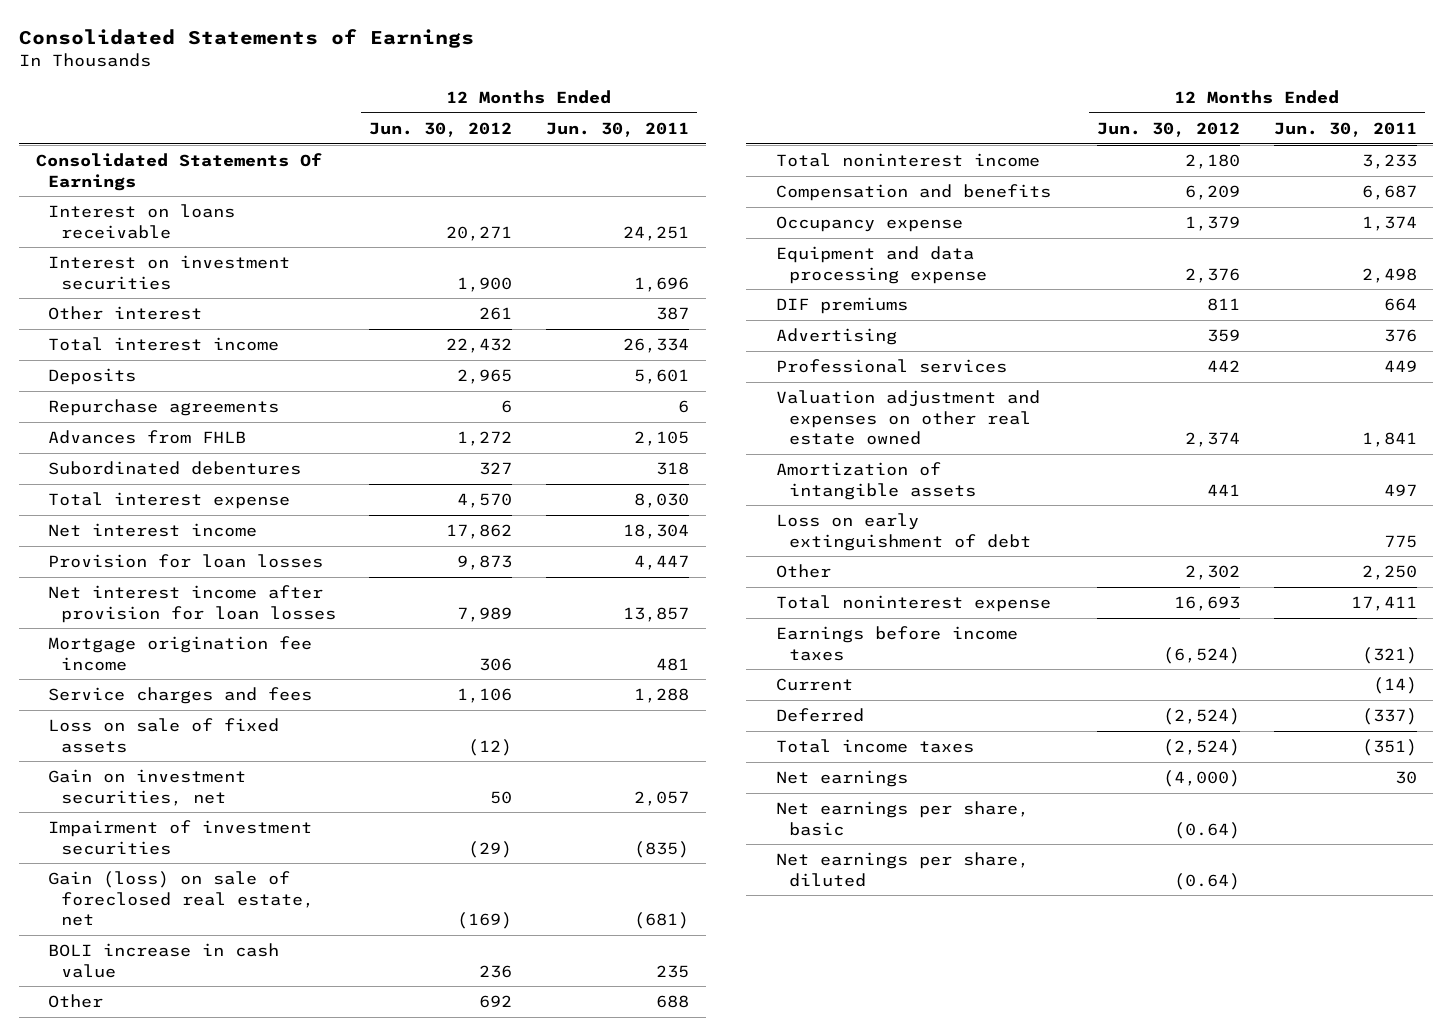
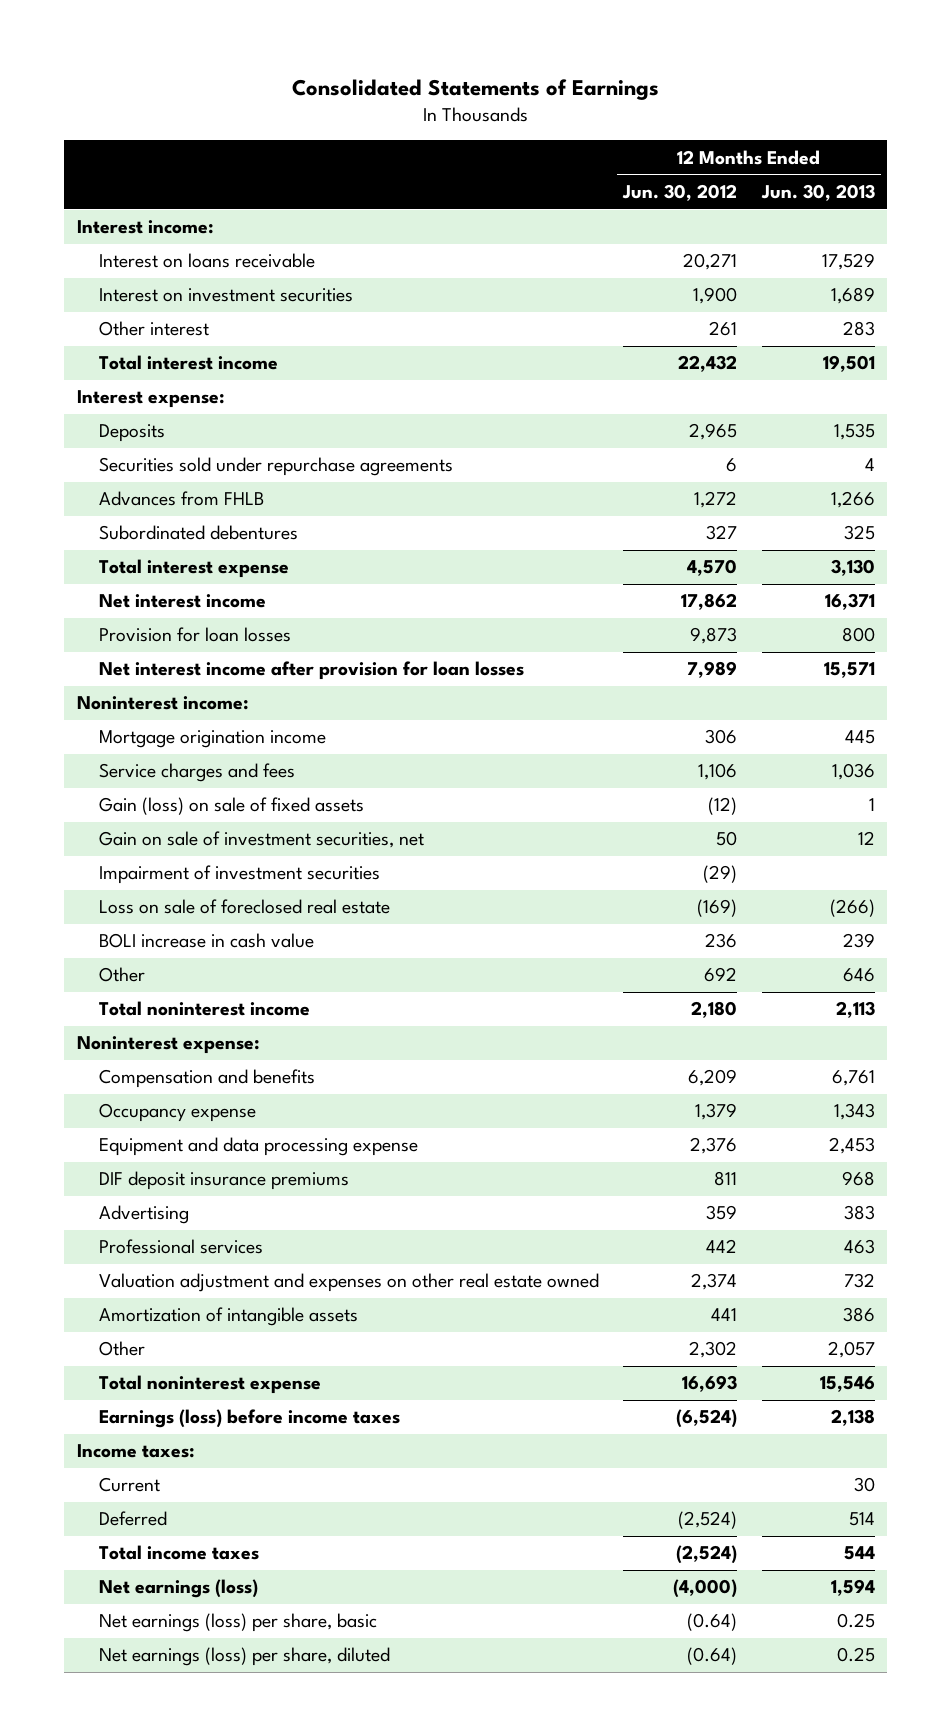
- | 12 Months Ended Jun. 30, 2012 | 12 Months Ended Jun. 30, 2011
+ | 12 Months Ended Jun. 30, 2012 | 12 Months Ended Jun. 30, 2013
- Consolidated Statements Of Earnings
+ Interest income:
+ Interest expense:
- Repurchase agreements | 6 | 6
+ Securities sold under repurchase agreements | 6 | 4
- Mortgage origination fee income | 306 | 481
+ Noninterest income:
+ Mortgage origination income | 306 | 445
- Loss on sale of fixed assets | (12) |
- Gain on investment securities, net | 50 | 2,057
+ Gain (loss) on sale of fixed assets | (12) | 1
+ Gain on sale of investment securities, net | 50 | 12
- Gain (loss) on sale of foreclosed real estate, net | (169) | (681)
+ Loss on sale of foreclosed real estate | (169) | (266)
+ Noninterest expense:
- DIF premiums | 811 | 664
+ DIF deposit insurance premiums | 811 | 968
- Loss on early extinguishment of debt | | 775
- Earnings before income taxes | (6,524) | (321)
+ Earnings (loss) before income taxes | (6,524) | 2,138
+ Income taxes:
- Net earnings | (4,000) | 30
- Net earnings per share, basic | (0.64) |
- Net earnings per share, diluted | (0.64) |
+ Net earnings (loss) | (4,000) | 1,594
+ Net earnings (loss) per share, basic | (0.64) | 0.25
+ Net earnings (loss) per share, diluted | (0.64) | 0.25

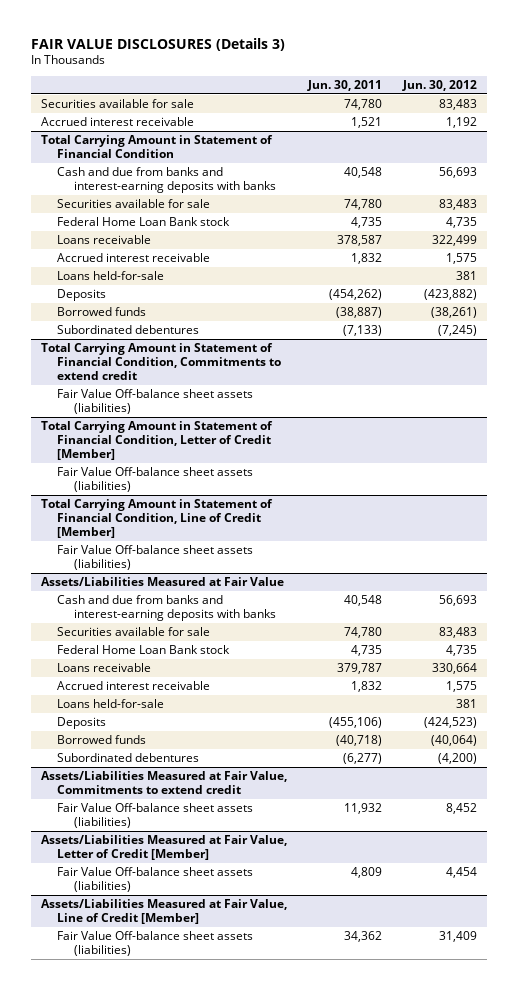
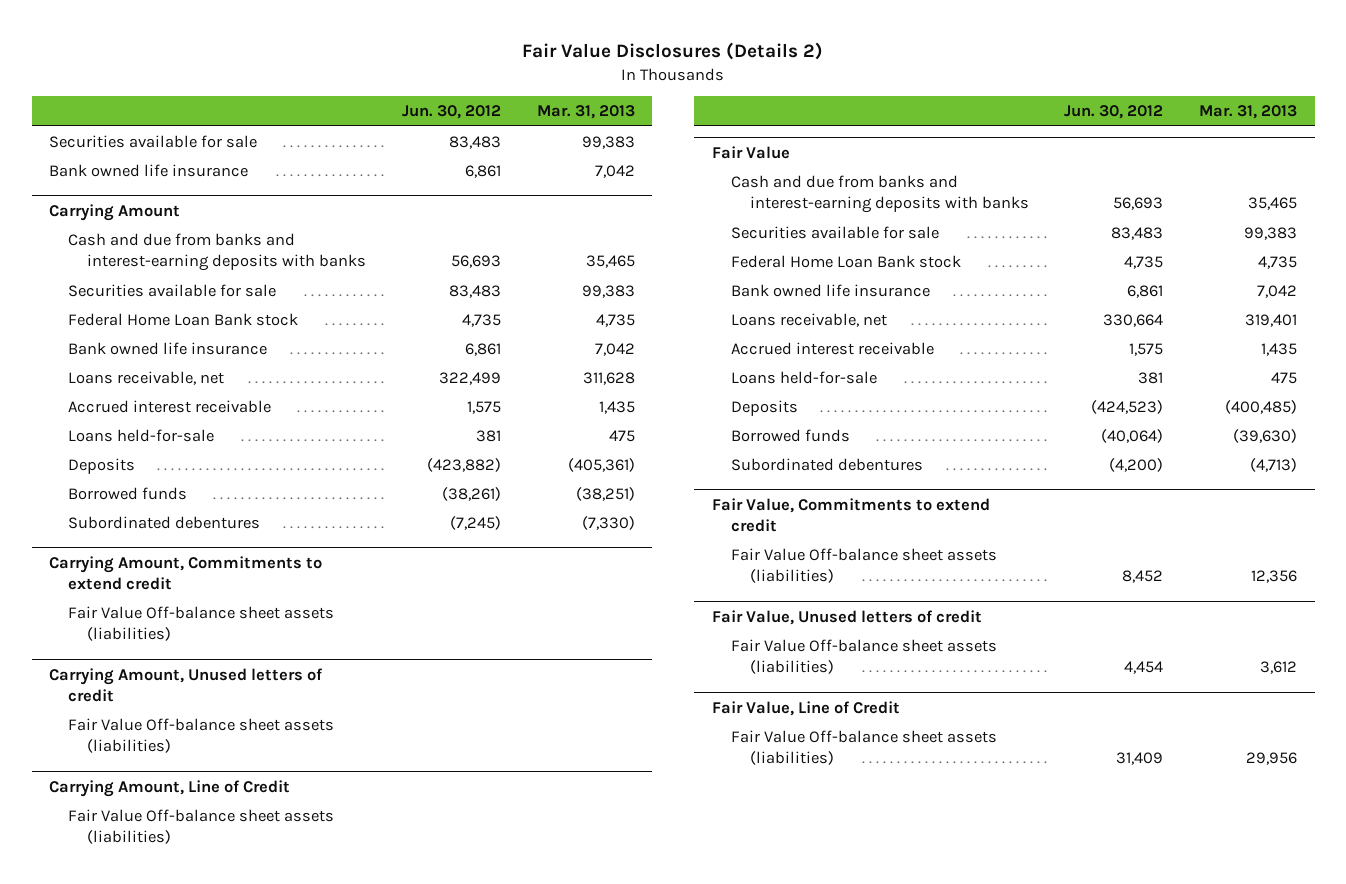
- FAIR VALUE DISCLOSURES (Details 3)
+ Fair Value Disclosures (Details 2)
- | Jun. 30, 2011 | Jun. 30, 2012
+ | Jun. 30, 2012 | Mar. 31, 2013
- Accrued interest receivable | 1,521 | 1,192
- Total Carrying Amount in Statement of Financial Condition
+ Bank owned life insurance | 6,861 | 7,042
+ Carrying Amount
- Loans receivable | 378,587 | 322,499
+ Bank owned life insurance | 6,861 | 7,042
+ Loans receivable, net | 322,499 | 311,628
- Total Carrying Amount in Statement of Financial Condition, Commitments to extend credit
+ Carrying Amount, Commitments to extend credit
- Total Carrying Amount in Statement of Financial Condition, Letter of Credit [Member]
+ Carrying Amount, Unused letters of credit
- Total Carrying Amount in Statement of Financial Condition, Line of Credit [Member]
+ Carrying Amount, Line of Credit
- Assets/Liabilities Measured at Fair Value
+ Fair Value
- Loans receivable | 379,787 | 330,664
+ Bank owned life insurance | 6,861 | 7,042
+ Loans receivable, net | 330,664 | 319,401
- Assets/Liabilities Measured at Fair Value, Commitments to extend credit
+ Fair Value, Commitments to extend credit
- Assets/Liabilities Measured at Fair Value, Letter of Credit [Member]
+ Fair Value, Unused letters of credit
- Assets/Liabilities Measured at Fair Value, Line of Credit [Member]
+ Fair Value, Line of Credit

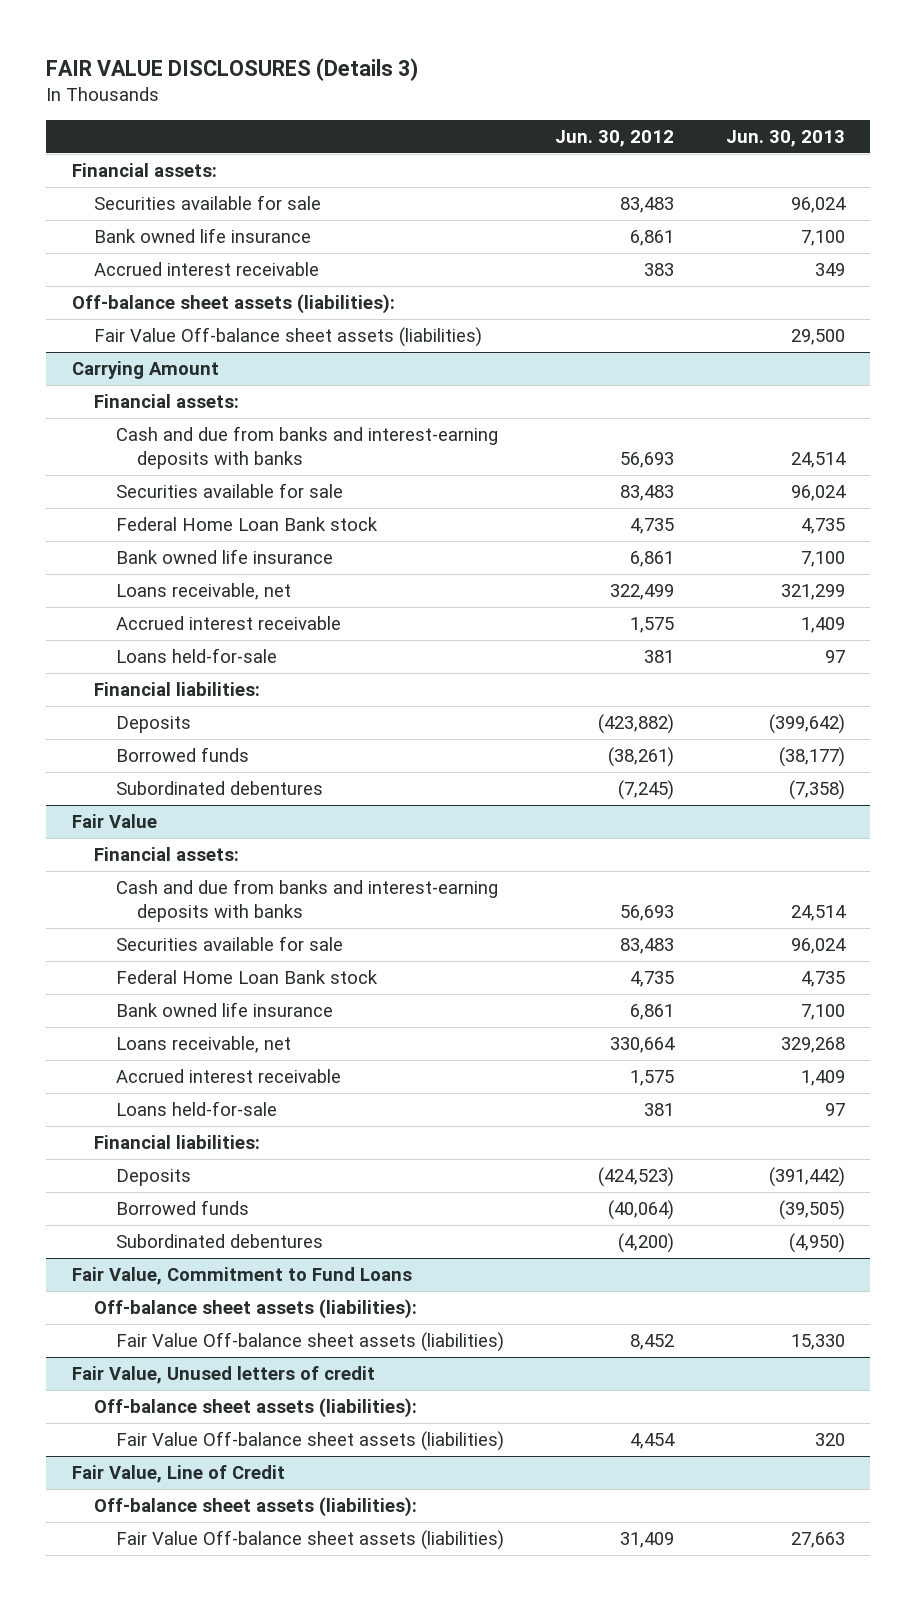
- Fair Value Disclosures (Details 2)
+ FAIR VALUE DISCLOSURES (Details 3)
- | Jun. 30, 2012 | Mar. 31, 2013
+ | Jun. 30, 2012 | Jun. 30, 2013
+ Financial assets:
+ Accrued interest receivable | 383 | 349
+ Off-balance sheet assets (liabilities):
+ Fair Value Off-balance sheet assets (liabilities) | | 29,500
@ Carrying Amount
+ Financial assets:
+ Financial liabilities:
- Carrying Amount, Commitments to extend credit
- Fair Value Off-balance sheet assets (liabilities)
- Carrying Amount, Unused letters of credit
- Fair Value Off-balance sheet assets (liabilities)
- Carrying Amount, Line of Credit
- Fair Value Off-balance sheet assets (liabilities)
@ Fair Value
+ Financial assets:
+ Financial liabilities:
- Fair Value, Commitments to extend credit
+ Fair Value, Commitment to Fund Loans
+ Off-balance sheet assets (liabilities):
@ Fair Value, Unused letters of credit
+ Off-balance sheet assets (liabilities):
@ Fair Value, Line of Credit
+ Off-balance sheet assets (liabilities):

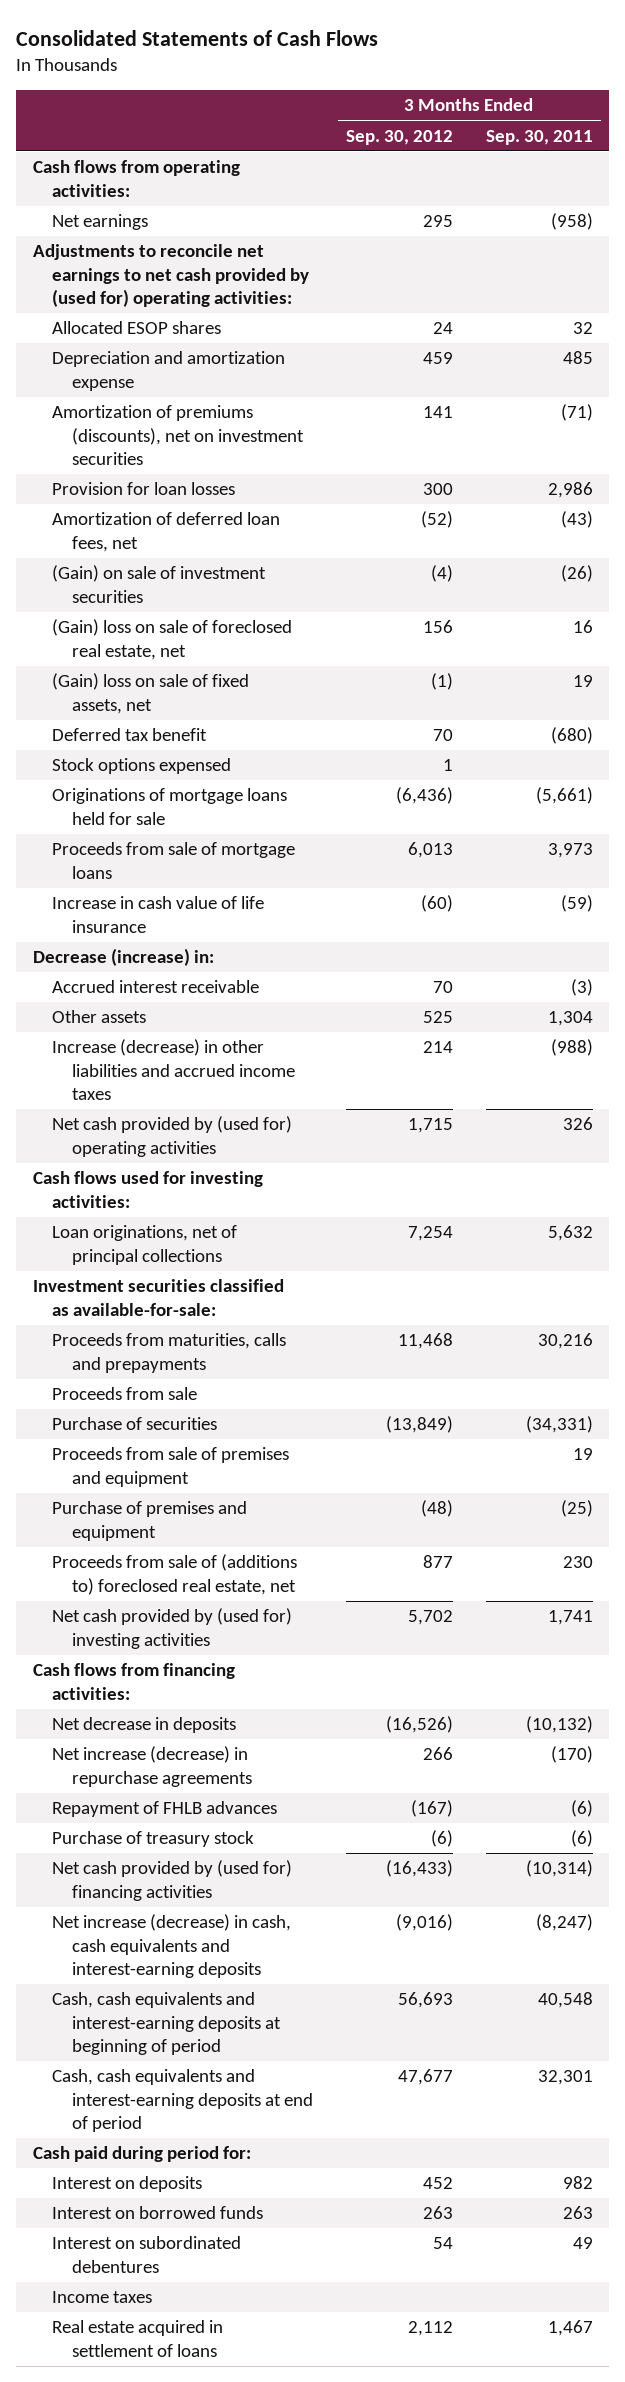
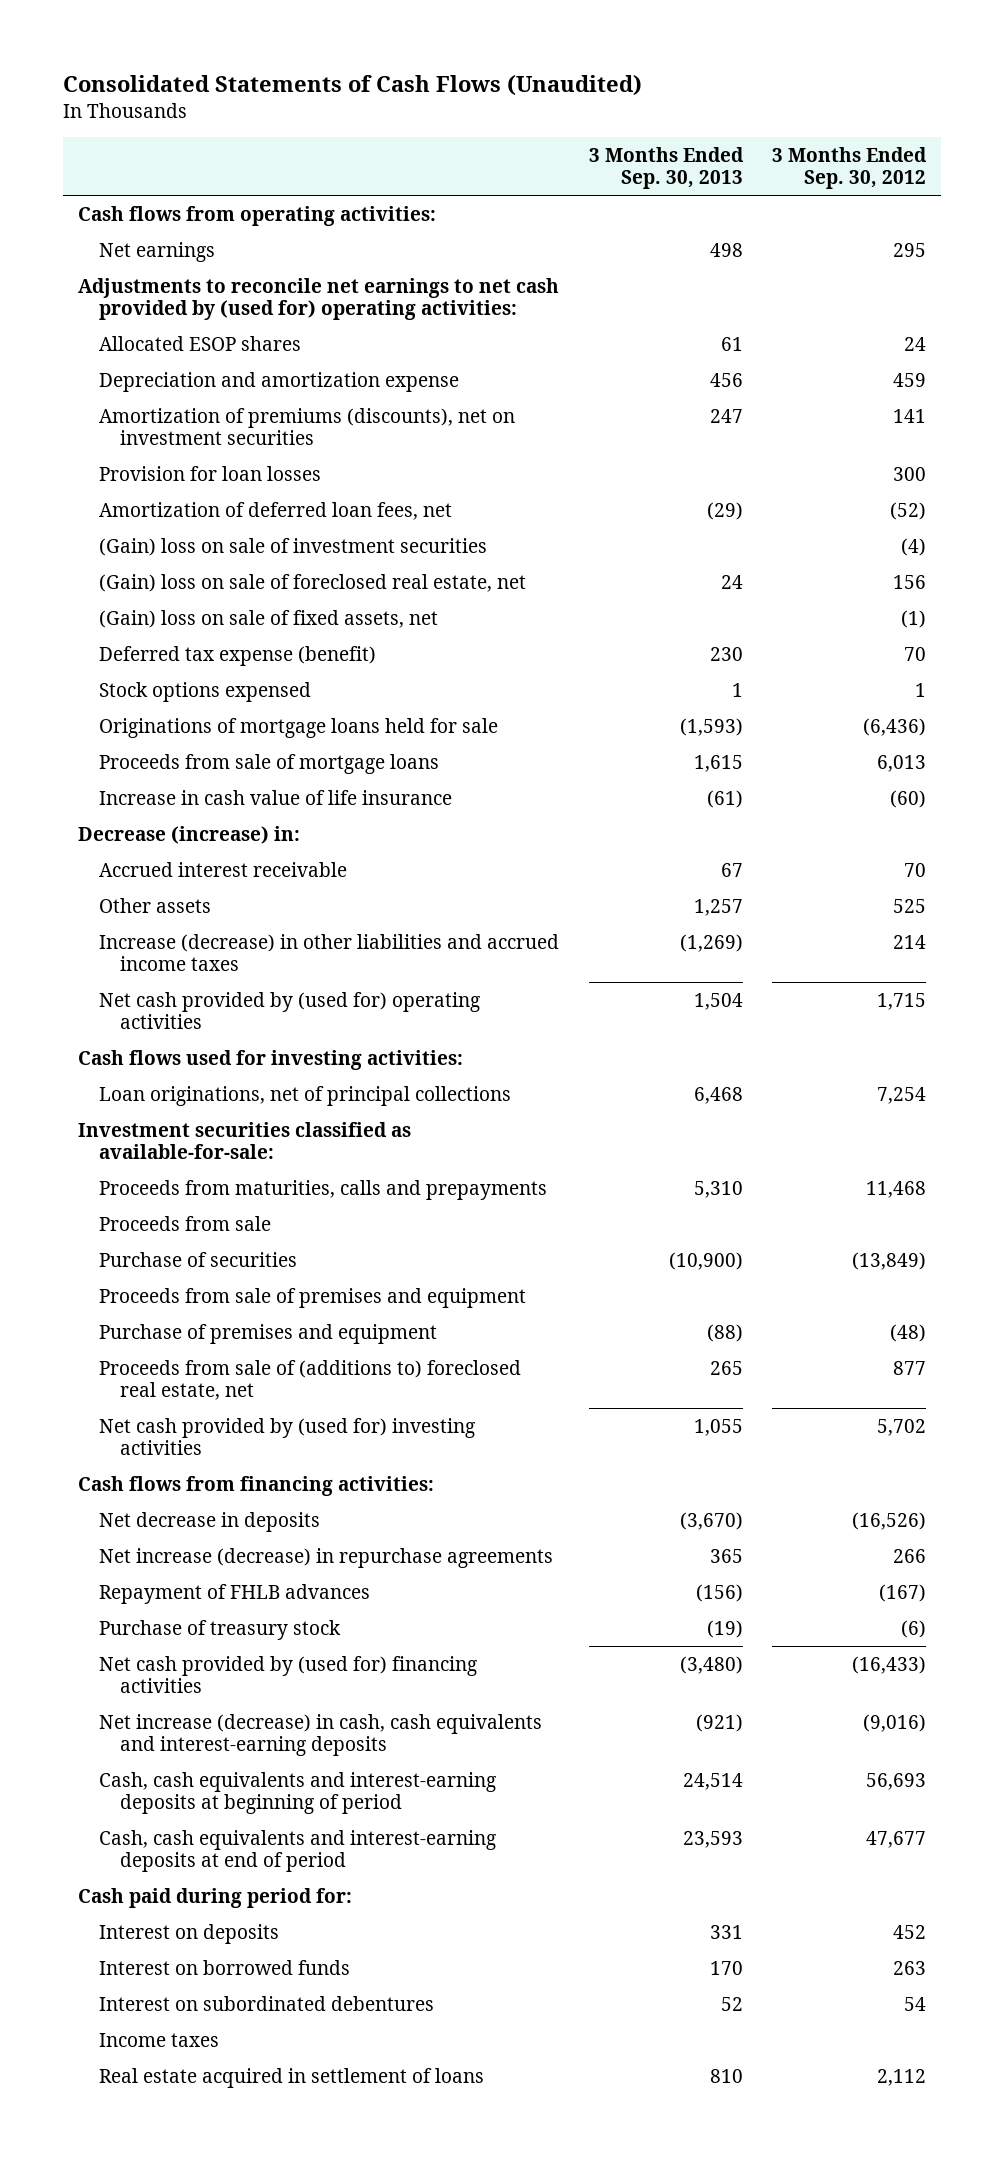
- Consolidated Statements of Cash Flows
+ Consolidated Statements of Cash Flows (Unaudited)
- | 3 Months Ended Sep. 30, 2012 | 3 Months Ended Sep. 30, 2011
+ | 3 Months Ended Sep. 30, 2013 | 3 Months Ended Sep. 30, 2012
- (Gain) on sale of investment securities | (4) | (26)
+ (Gain) loss on sale of investment securities | | (4)
- Deferred tax benefit | 70 | (680)
+ Deferred tax expense (benefit) | 230 | 70

